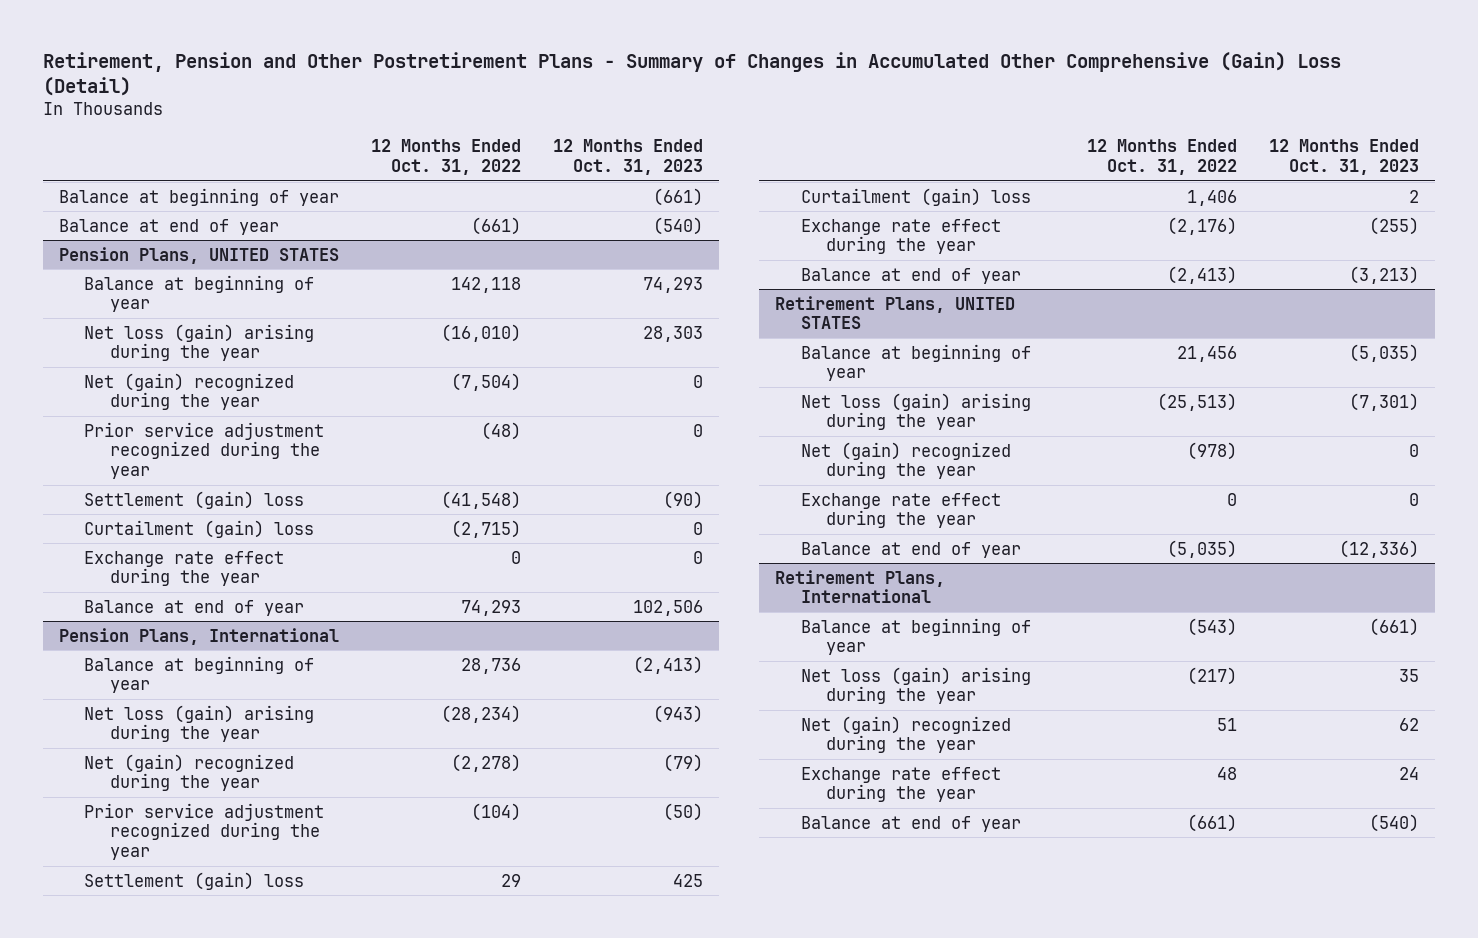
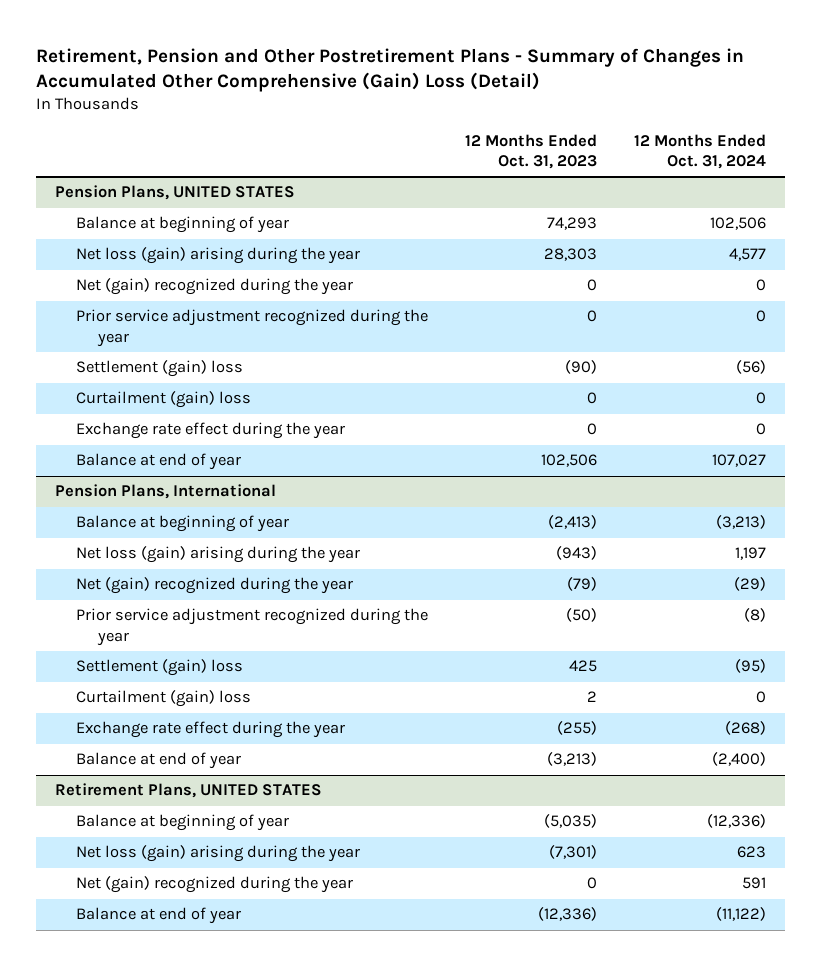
- | 12 Months Ended Oct. 31, 2022 | 12 Months Ended Oct. 31, 2023
+ | 12 Months Ended Oct. 31, 2023 | 12 Months Ended Oct. 31, 2024
- Balance at beginning of year | | (661)
- Balance at end of year | (661) | (540)
@ Retirement Plans, UNITED STATES
- Exchange rate effect during the year | 0 | 0
- Retirement Plans, International
- Balance at beginning of year | (543) | (661)
- Net loss (gain) arising during the year | (217) | 35
- Net (gain) recognized during the year | 51 | 62
- Exchange rate effect during the year | 48 | 24
- Balance at end of year | (661) | (540)

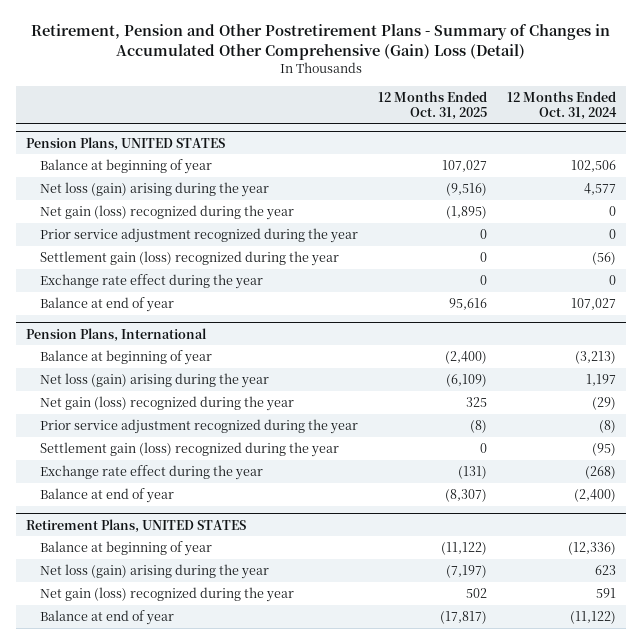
- | 12 Months Ended Oct. 31, 2023 | 12 Months Ended Oct. 31, 2024
+ | 12 Months Ended Oct. 31, 2025 | 12 Months Ended Oct. 31, 2024
@ Pension Plans, UNITED STATES
- Net (gain) recognized during the year | 0 | 0
+ Net gain (loss) recognized during the year | (1,895) | 0
- Settlement (gain) loss | (90) | (56)
- Curtailment (gain) loss | 0 | 0
+ Settlement gain (loss) recognized during the year | 0 | (56)
@ Pension Plans, International
- Net (gain) recognized during the year | (79) | (29)
+ Net gain (loss) recognized during the year | 325 | (29)
- Settlement (gain) loss | 425 | (95)
- Curtailment (gain) loss | 2 | 0
+ Settlement gain (loss) recognized during the year | 0 | (95)
@ Retirement Plans, UNITED STATES
- Net (gain) recognized during the year | 0 | 591
+ Net gain (loss) recognized during the year | 502 | 591

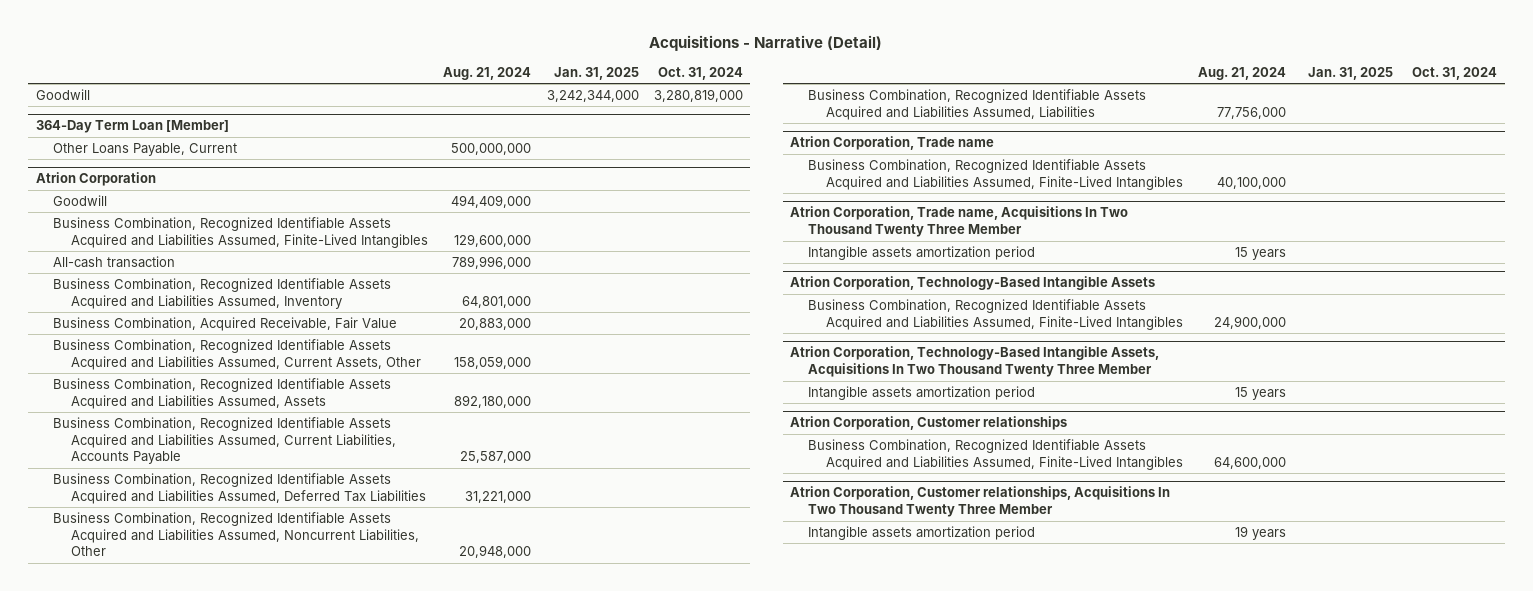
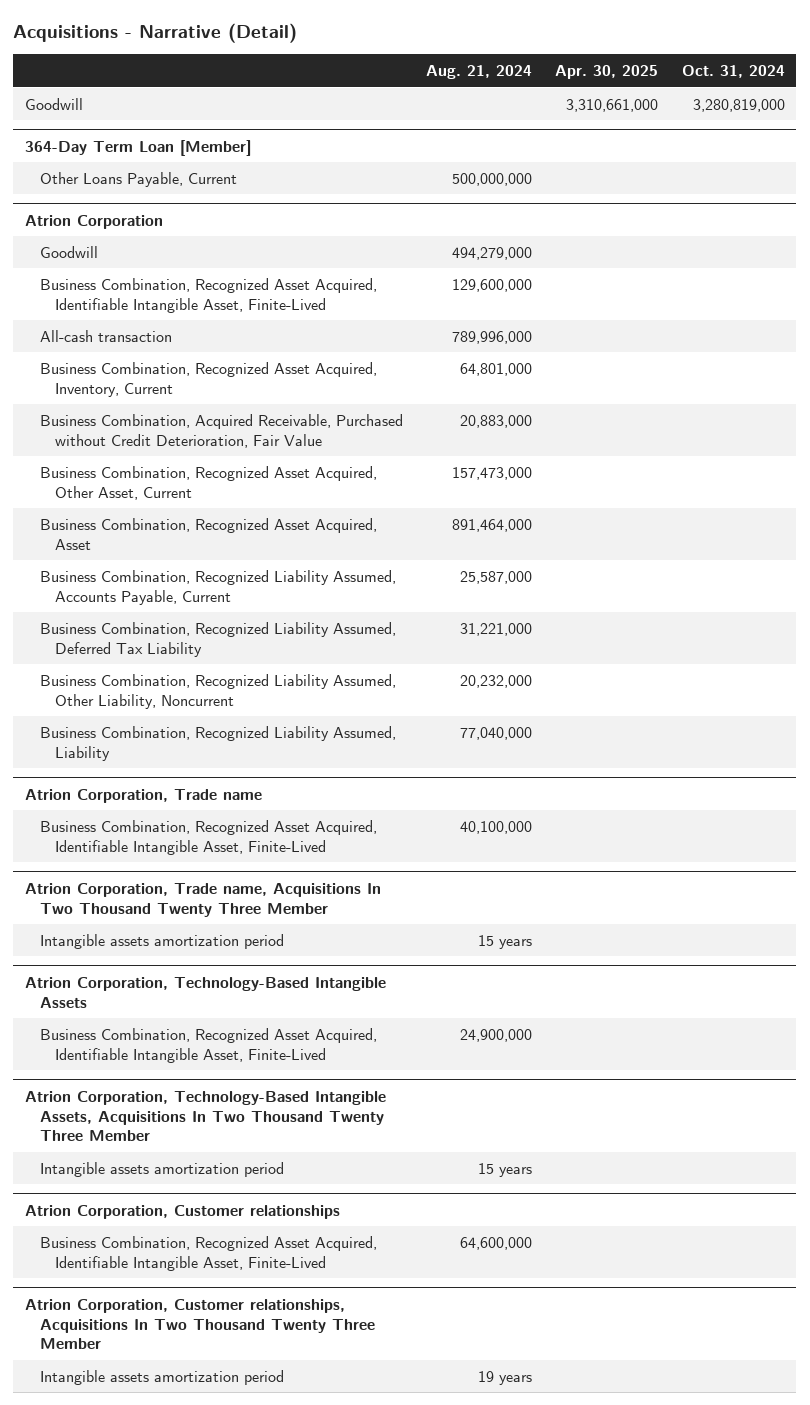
- | Aug. 21, 2024 | Jan. 31, 2025 | Oct. 31, 2024
+ | Aug. 21, 2024 | Apr. 30, 2025 | Oct. 31, 2024
@ Atrion Corporation
- Goodwill | 494,409,000 | |
- Business Combination, Recognized Identifiable Assets Acquired and Liabilities Assumed, Finite-Lived Intangibles | 129,600,000 | |
+ Goodwill | 494,279,000 | |
+ Business Combination, Recognized Asset Acquired, Identifiable Intangible Asset, Finite-Lived | 129,600,000 | |
- Business Combination, Recognized Identifiable Assets Acquired and Liabilities Assumed, Inventory | 64,801,000 | |
- Business Combination, Acquired Receivable, Fair Value | 20,883,000 | |
- Business Combination, Recognized Identifiable Assets Acquired and Liabilities Assumed, Current Assets, Other | 158,059,000 | |
- Business Combination, Recognized Identifiable Assets Acquired and Liabilities Assumed, Assets | 892,180,000 | |
- Business Combination, Recognized Identifiable Assets Acquired and Liabilities Assumed, Current Liabilities, Accounts Payable | 25,587,000 | |
- Business Combination, Recognized Identifiable Assets Acquired and Liabilities Assumed, Deferred Tax Liabilities | 31,221,000 | |
- Business Combination, Recognized Identifiable Assets Acquired and Liabilities Assumed, Noncurrent Liabilities, Other | 20,948,000 | |
- Business Combination, Recognized Identifiable Assets Acquired and Liabilities Assumed, Liabilities | 77,756,000 | |
+ Business Combination, Recognized Asset Acquired, Inventory, Current | 64,801,000 | |
+ Business Combination, Acquired Receivable, Purchased without Credit Deterioration, Fair Value | 20,883,000 | |
+ Business Combination, Recognized Asset Acquired, Other Asset, Current | 157,473,000 | |
+ Business Combination, Recognized Asset Acquired, Asset | 891,464,000 | |
+ Business Combination, Recognized Liability Assumed, Accounts Payable, Current | 25,587,000 | |
+ Business Combination, Recognized Liability Assumed, Deferred Tax Liability | 31,221,000 | |
+ Business Combination, Recognized Liability Assumed, Other Liability, Noncurrent | 20,232,000 | |
+ Business Combination, Recognized Liability Assumed, Liability | 77,040,000 | |
@ Atrion Corporation, Trade name
- Business Combination, Recognized Identifiable Assets Acquired and Liabilities Assumed, Finite-Lived Intangibles | 40,100,000 | |
+ Business Combination, Recognized Asset Acquired, Identifiable Intangible Asset, Finite-Lived | 40,100,000 | |
@ Atrion Corporation, Technology-Based Intangible Assets
- Business Combination, Recognized Identifiable Assets Acquired and Liabilities Assumed, Finite-Lived Intangibles | 24,900,000 | |
+ Business Combination, Recognized Asset Acquired, Identifiable Intangible Asset, Finite-Lived | 24,900,000 | |
@ Atrion Corporation, Customer relationships
- Business Combination, Recognized Identifiable Assets Acquired and Liabilities Assumed, Finite-Lived Intangibles | 64,600,000 | |
+ Business Combination, Recognized Asset Acquired, Identifiable Intangible Asset, Finite-Lived | 64,600,000 | |

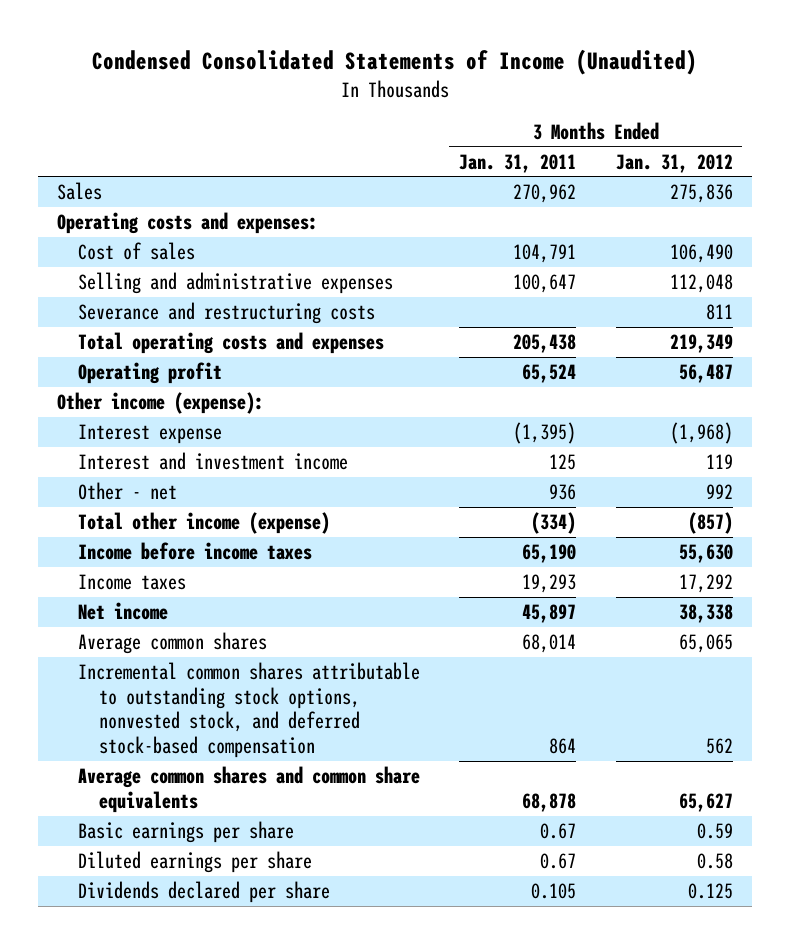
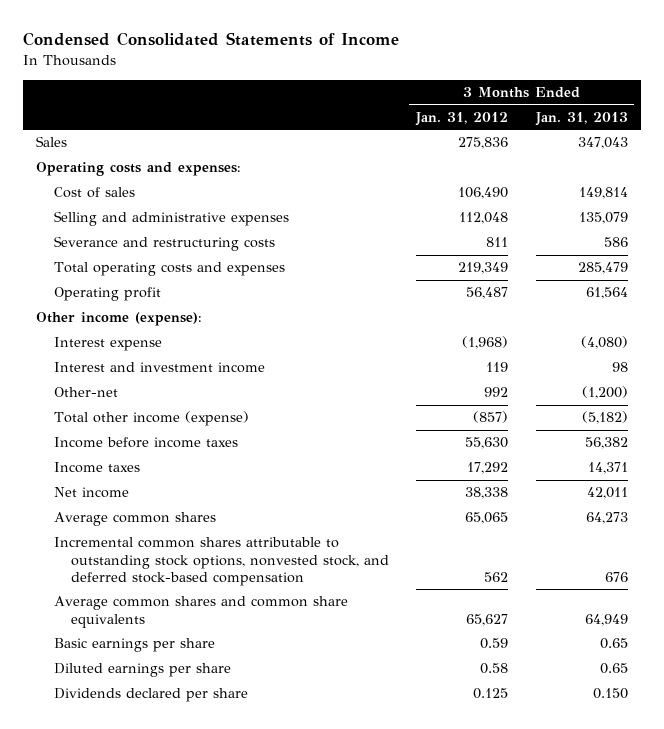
- Condensed Consolidated Statements of Income (Unaudited)
+ Condensed Consolidated Statements of Income
- | 3 Months Ended Jan. 31, 2011 | 3 Months Ended Jan. 31, 2012
+ | 3 Months Ended Jan. 31, 2012 | 3 Months Ended Jan. 31, 2013
- Other - net | 936 | 992
+ Other-net | 992 | (1,200)

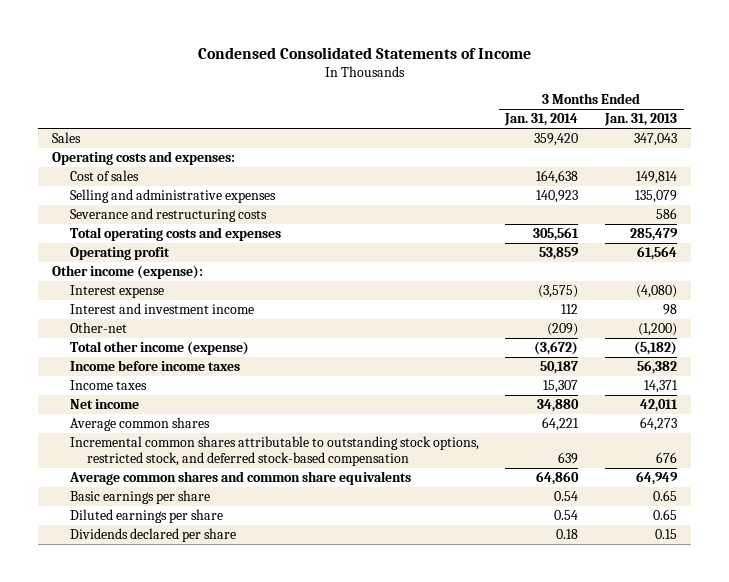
- | 3 Months Ended Jan. 31, 2012 | 3 Months Ended Jan. 31, 2013
+ | 3 Months Ended Jan. 31, 2014 | 3 Months Ended Jan. 31, 2013
- Incremental common shares attributable to outstanding stock options, nonvested stock, and deferred stock-based compensation | 562 | 676
+ Incremental common shares attributable to outstanding stock options, restricted stock, and deferred stock-based compensation | 639 | 676
- Dividends declared per share | 0.125 | 0.150
+ Dividends declared per share | 0.18 | 0.15

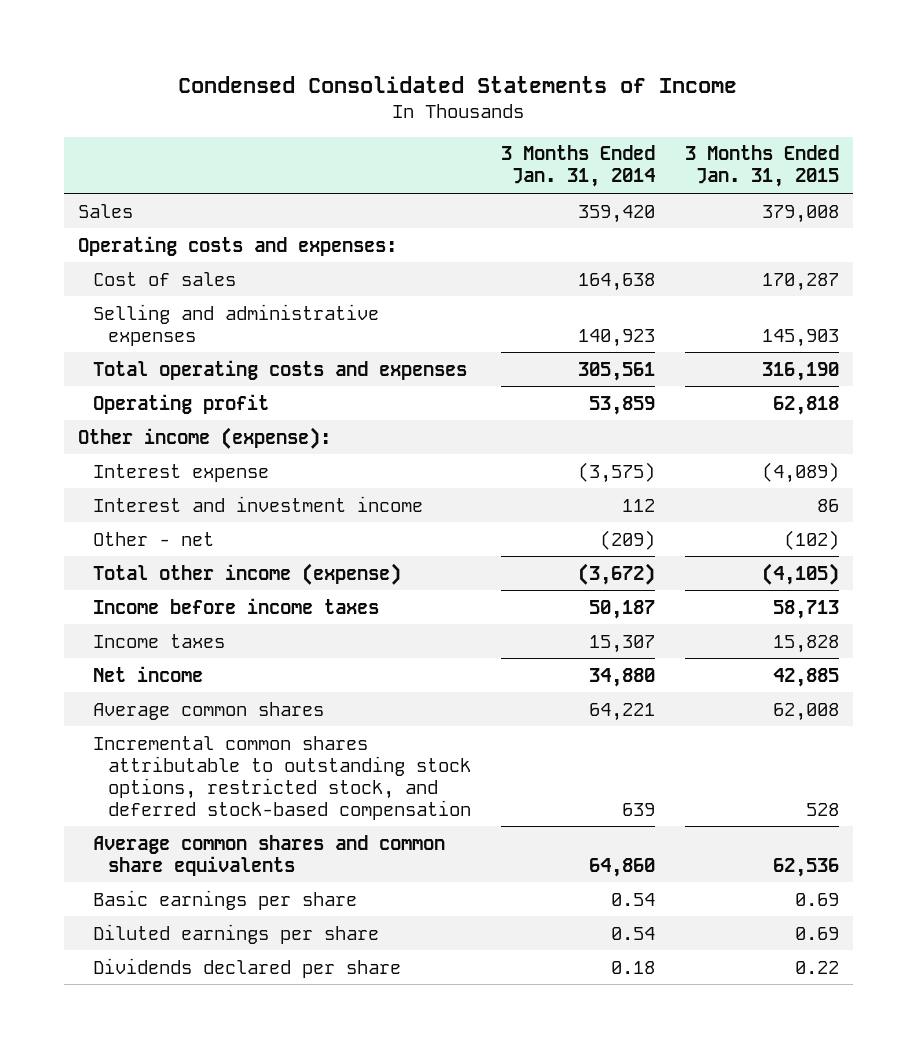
- | 3 Months Ended Jan. 31, 2014 | 3 Months Ended Jan. 31, 2013
+ | 3 Months Ended Jan. 31, 2014 | 3 Months Ended Jan. 31, 2015
- Severance and restructuring costs | | 586
- Other-net | (209) | (1,200)
+ Other - net | (209) | (102)

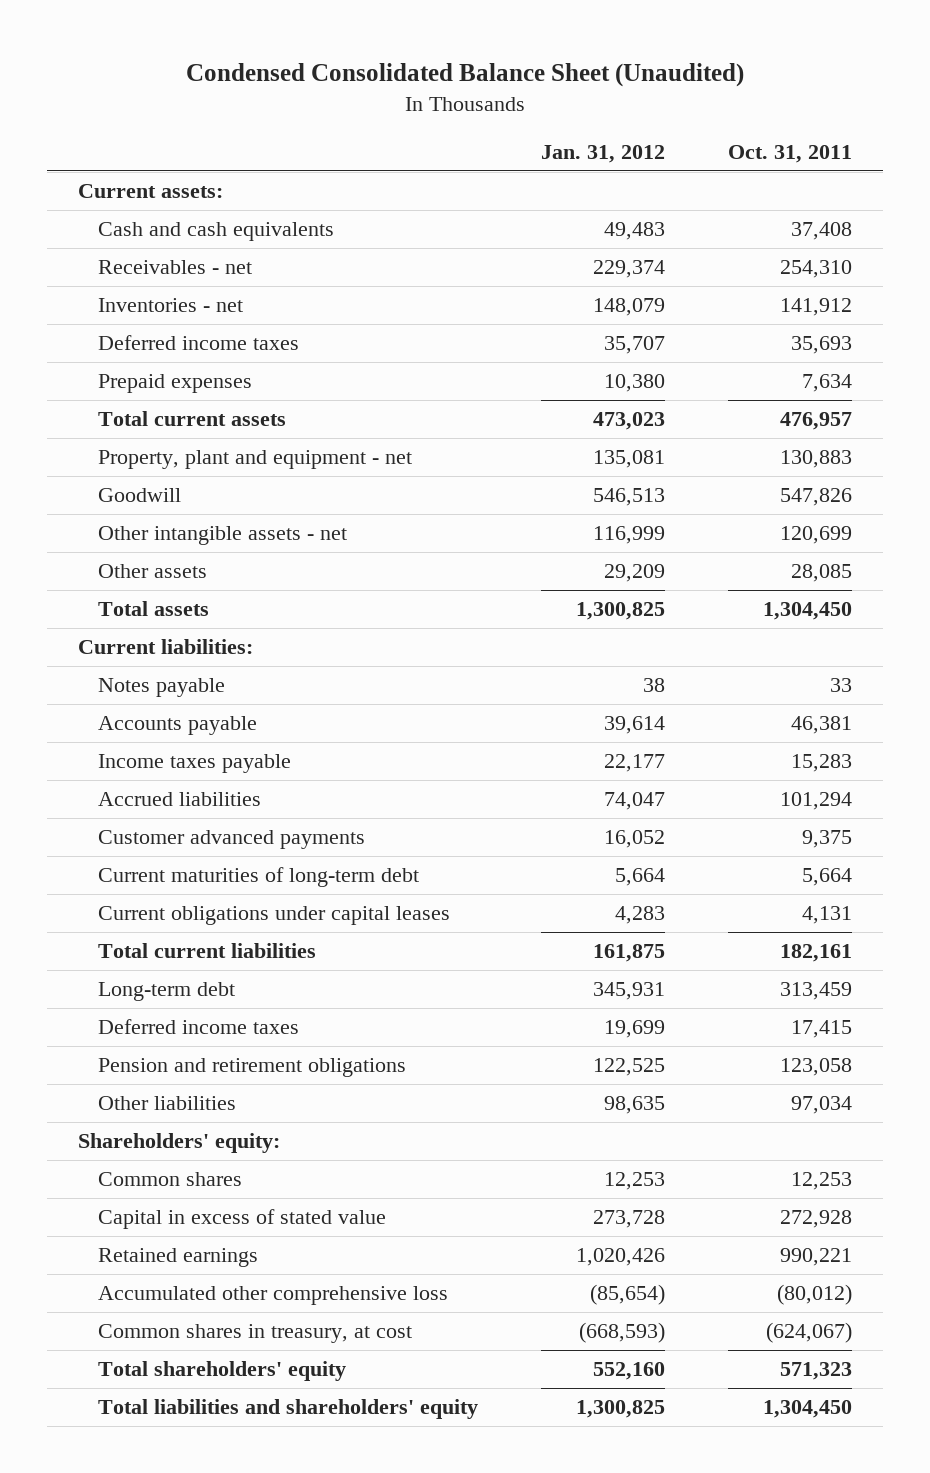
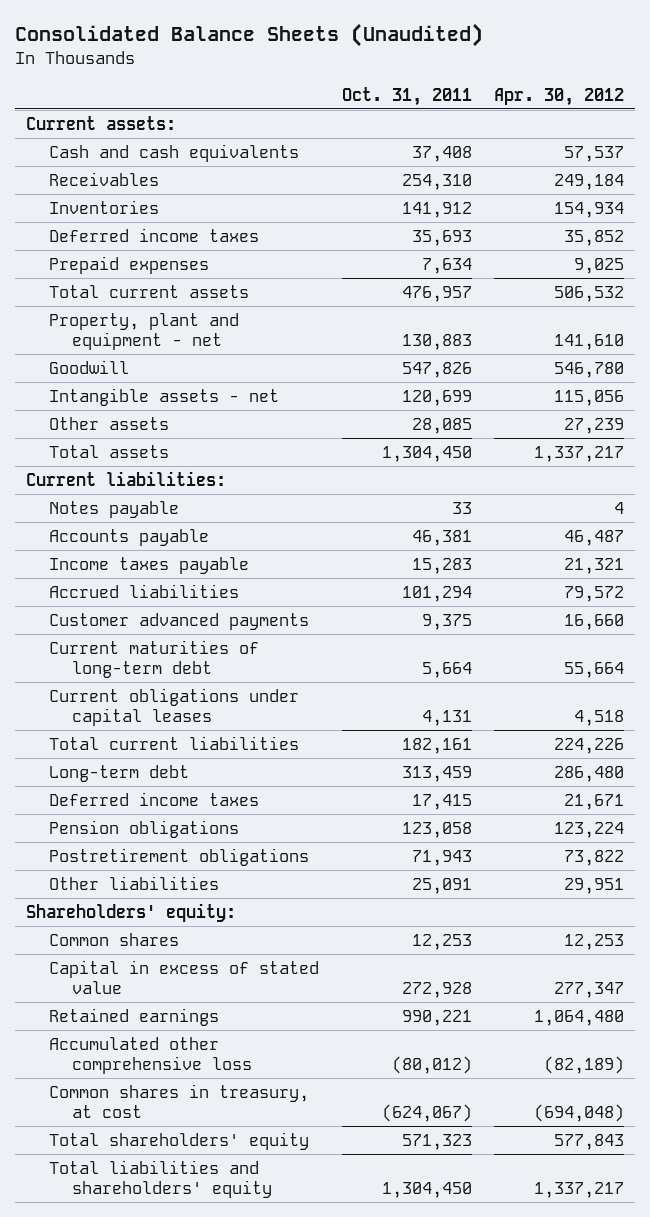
- Condensed Consolidated Balance Sheet (Unaudited)
+ Consolidated Balance Sheets (Unaudited)
- | Jan. 31, 2012 | Oct. 31, 2011
+ | Oct. 31, 2011 | Apr. 30, 2012
- Receivables - net | 229,374 | 254,310
- Inventories - net | 148,079 | 141,912
+ Receivables | 254,310 | 249,184
+ Inventories | 141,912 | 154,934
- Other intangible assets - net | 116,999 | 120,699
+ Intangible assets - net | 120,699 | 115,056
- Pension and retirement obligations | 122,525 | 123,058
- Other liabilities | 98,635 | 97,034
+ Pension obligations | 123,058 | 123,224
+ Postretirement obligations | 71,943 | 73,822
+ Other liabilities | 25,091 | 29,951

